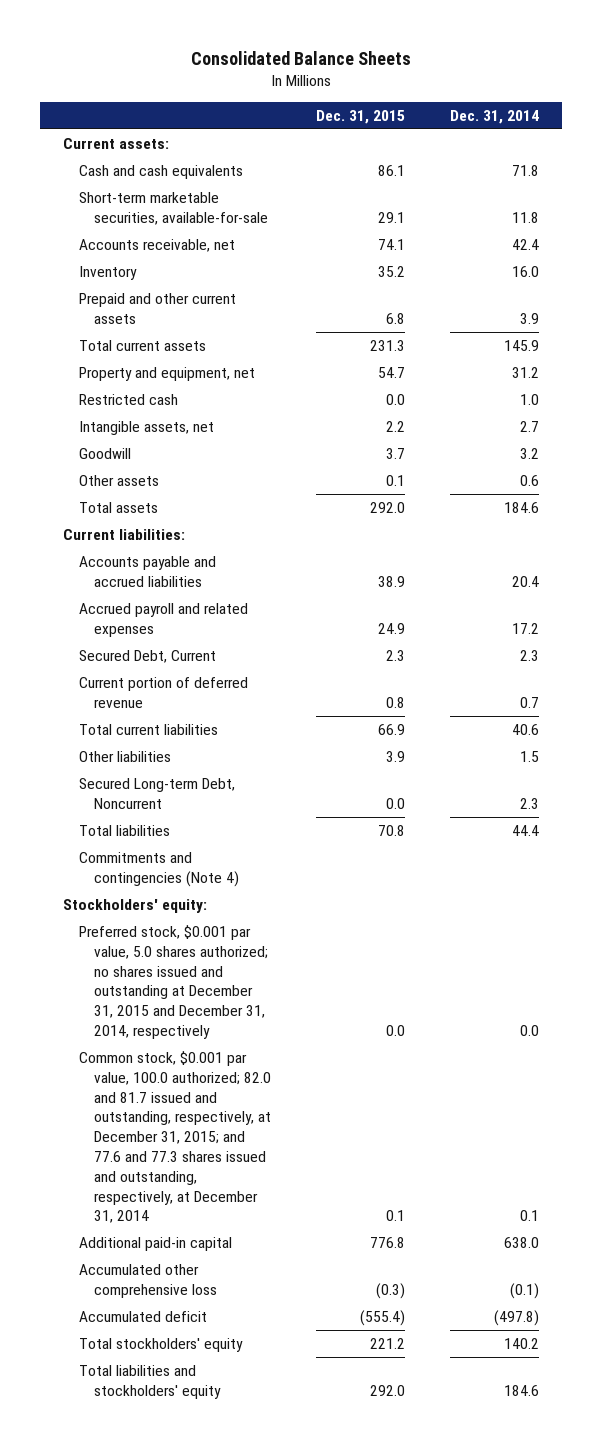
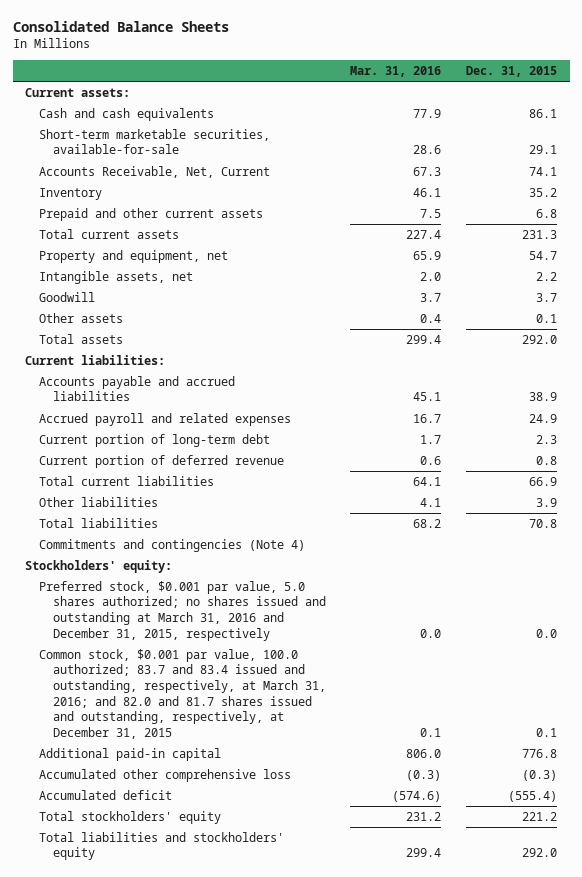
- | Dec. 31, 2015 | Dec. 31, 2014
+ | Mar. 31, 2016 | Dec. 31, 2015
- Accounts receivable, net | 74.1 | 42.4
+ Accounts Receivable, Net, Current | 67.3 | 74.1
- Restricted cash | 0.0 | 1.0
- Secured Debt, Current | 2.3 | 2.3
+ Current portion of long-term debt | 1.7 | 2.3
- Secured Long-term Debt, Noncurrent | 0.0 | 2.3
- Preferred stock, $0.001 par value, 5.0 shares authorized; no shares issued and outstanding at December 31, 2015 and December 31, 2014, respectively | 0.0 | 0.0
- Common stock, $0.001 par value, 100.0 authorized; 82.0 and 81.7 issued and outstanding, respectively, at December 31, 2015; and 77.6 and 77.3 shares issued and outstanding, respectively, at December 31, 2014 | 0.1 | 0.1
+ Preferred stock, $0.001 par value, 5.0 shares authorized; no shares issued and outstanding at March 31, 2016 and December 31, 2015, respectively | 0.0 | 0.0
+ Common stock, $0.001 par value, 100.0 authorized; 83.7 and 83.4 issued and outstanding, respectively, at March 31, 2016; and 82.0 and 81.7 shares issued and outstanding, respectively, at December 31, 2015 | 0.1 | 0.1

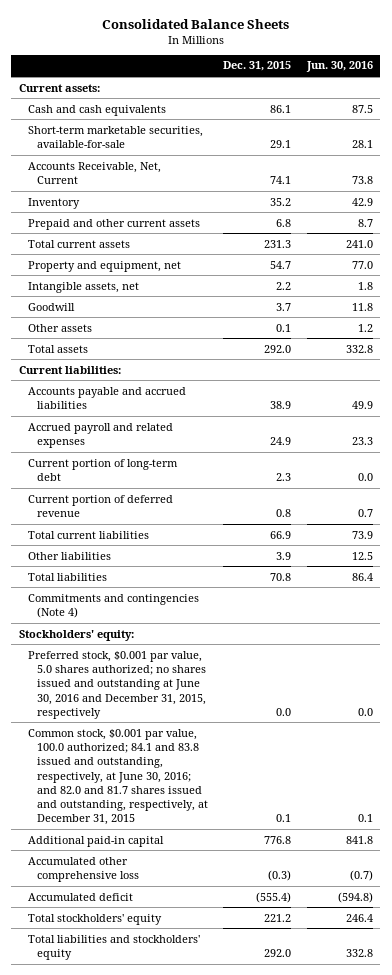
- | Mar. 31, 2016 | Dec. 31, 2015
+ | Dec. 31, 2015 | Jun. 30, 2016
- Preferred stock, $0.001 par value, 5.0 shares authorized; no shares issued and outstanding at March 31, 2016 and December 31, 2015, respectively | 0.0 | 0.0
- Common stock, $0.001 par value, 100.0 authorized; 83.7 and 83.4 issued and outstanding, respectively, at March 31, 2016; and 82.0 and 81.7 shares issued and outstanding, respectively, at December 31, 2015 | 0.1 | 0.1
+ Preferred stock, $0.001 par value, 5.0 shares authorized; no shares issued and outstanding at June 30, 2016 and December 31, 2015, respectively | 0.0 | 0.0
+ Common stock, $0.001 par value, 100.0 authorized; 84.1 and 83.8 issued and outstanding, respectively, at June 30, 2016; and 82.0 and 81.7 shares issued and outstanding, respectively, at December 31, 2015 | 0.1 | 0.1

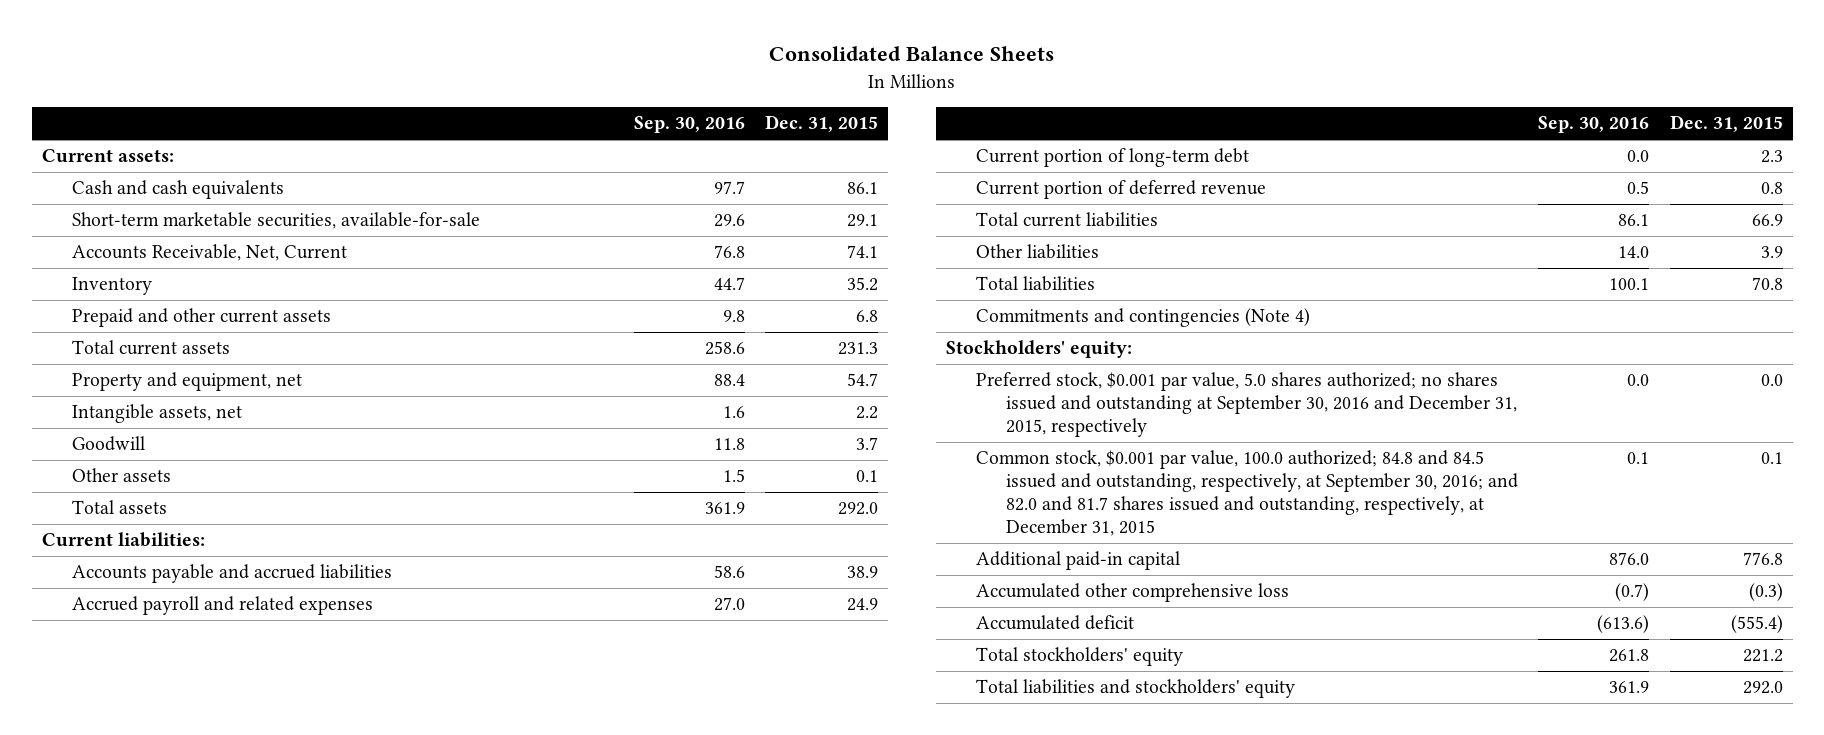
- | Dec. 31, 2015 | Jun. 30, 2016
+ | Sep. 30, 2016 | Dec. 31, 2015
- Preferred stock, $0.001 par value, 5.0 shares authorized; no shares issued and outstanding at June 30, 2016 and December 31, 2015, respectively | 0.0 | 0.0
- Common stock, $0.001 par value, 100.0 authorized; 84.1 and 83.8 issued and outstanding, respectively, at June 30, 2016; and 82.0 and 81.7 shares issued and outstanding, respectively, at December 31, 2015 | 0.1 | 0.1
+ Preferred stock, $0.001 par value, 5.0 shares authorized; no shares issued and outstanding at September 30, 2016 and December 31, 2015, respectively | 0.0 | 0.0
+ Common stock, $0.001 par value, 100.0 authorized; 84.8 and 84.5 issued and outstanding, respectively, at September 30, 2016; and 82.0 and 81.7 shares issued and outstanding, respectively, at December 31, 2015 | 0.1 | 0.1

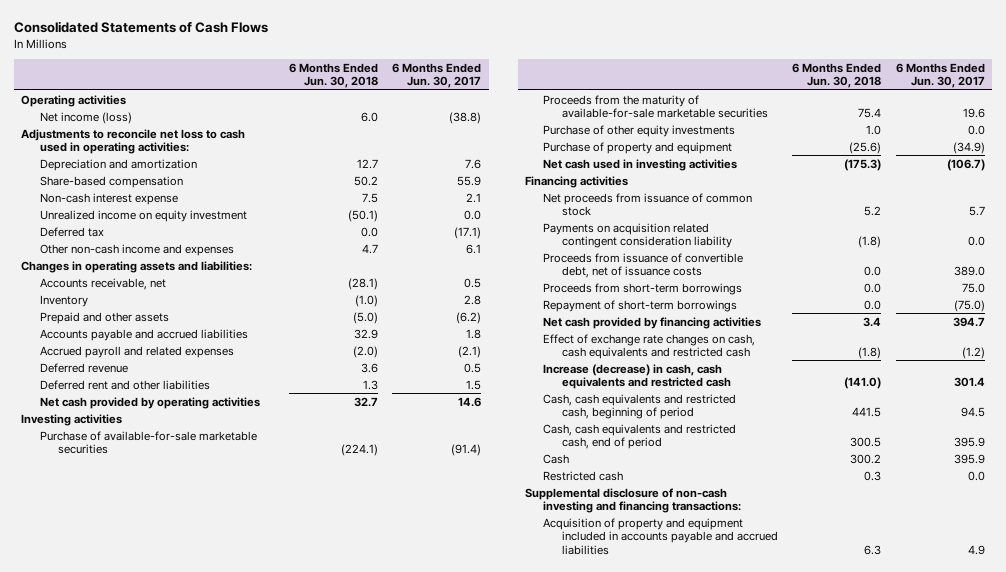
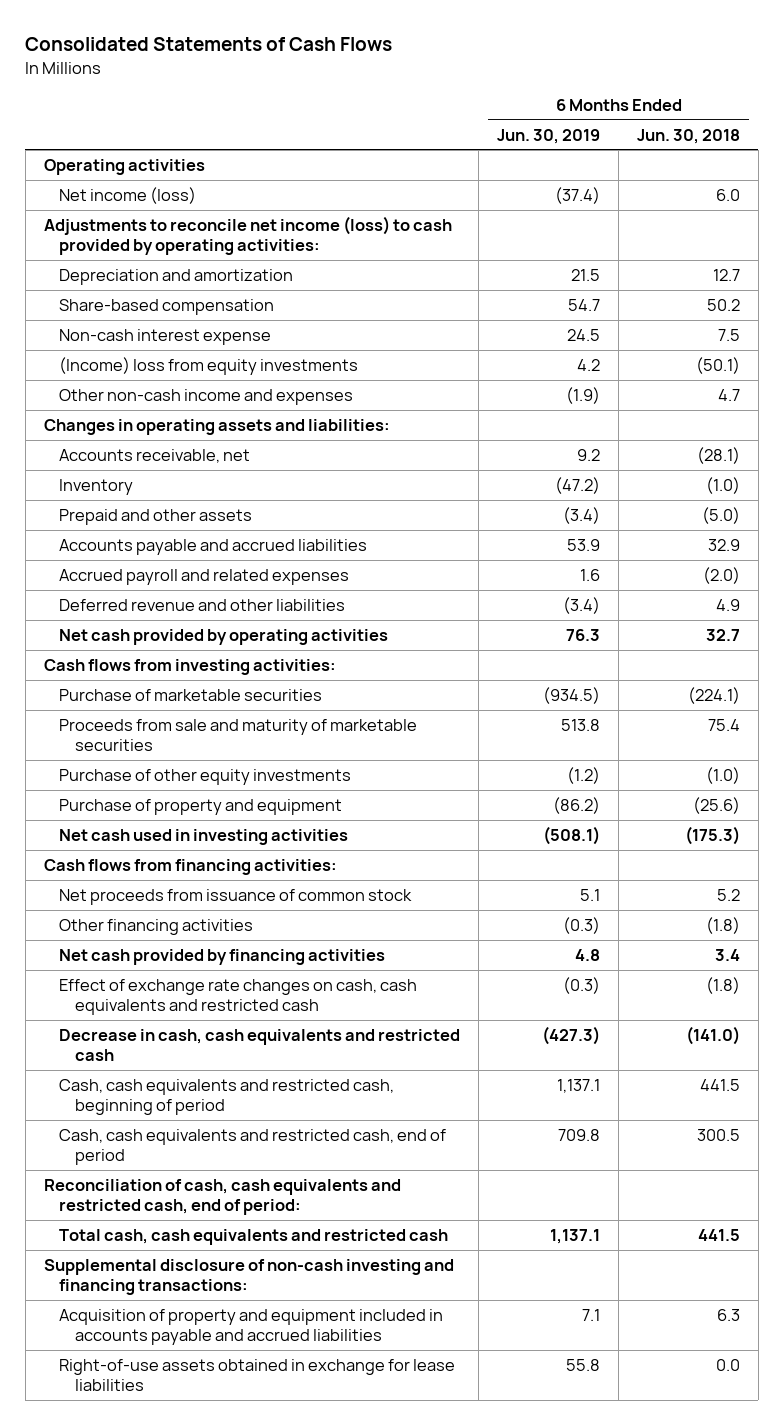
- | 6 Months Ended Jun. 30, 2018 | 6 Months Ended Jun. 30, 2017
+ | 6 Months Ended Jun. 30, 2019 | 6 Months Ended Jun. 30, 2018
- Adjustments to reconcile net loss to cash used in operating activities:
+ Adjustments to reconcile net income (loss) to cash provided by operating activities:
- Unrealized income on equity investment | (50.1) | 0.0
- Deferred tax | 0.0 | (17.1)
+ (Income) loss from equity investments | 4.2 | (50.1)
- Deferred revenue | 3.6 | 0.5
- Deferred rent and other liabilities | 1.3 | 1.5
+ Deferred revenue and other liabilities | (3.4) | 4.9
- Investing activities
- Purchase of available-for-sale marketable securities | (224.1) | (91.4)
- Proceeds from the maturity of available-for-sale marketable securities | 75.4 | 19.6
- Purchase of other equity investments | 1.0 | 0.0
+ Cash flows from investing activities:
+ Purchase of marketable securities | (934.5) | (224.1)
+ Proceeds from sale and maturity of marketable securities | 513.8 | 75.4
+ Purchase of other equity investments | (1.2) | (1.0)
- Financing activities
+ Cash flows from financing activities:
- Payments on acquisition related contingent consideration liability | (1.8) | 0.0
- Proceeds from issuance of convertible debt, net of issuance costs | 0.0 | 389.0
- Proceeds from short-term borrowings | 0.0 | 75.0
- Repayment of short-term borrowings | 0.0 | (75.0)
+ Other financing activities | (0.3) | (1.8)
- Increase (decrease) in cash, cash equivalents and restricted cash | (141.0) | 301.4
+ Decrease in cash, cash equivalents and restricted cash | (427.3) | (141.0)
- Cash | 300.2 | 395.9
- Restricted cash | 0.3 | 0.0
+ Reconciliation of cash, cash equivalents and restricted cash, end of period:
+ Total cash, cash equivalents and restricted cash | 1,137.1 | 441.5
+ Right-of-use assets obtained in exchange for lease liabilities | 55.8 | 0.0

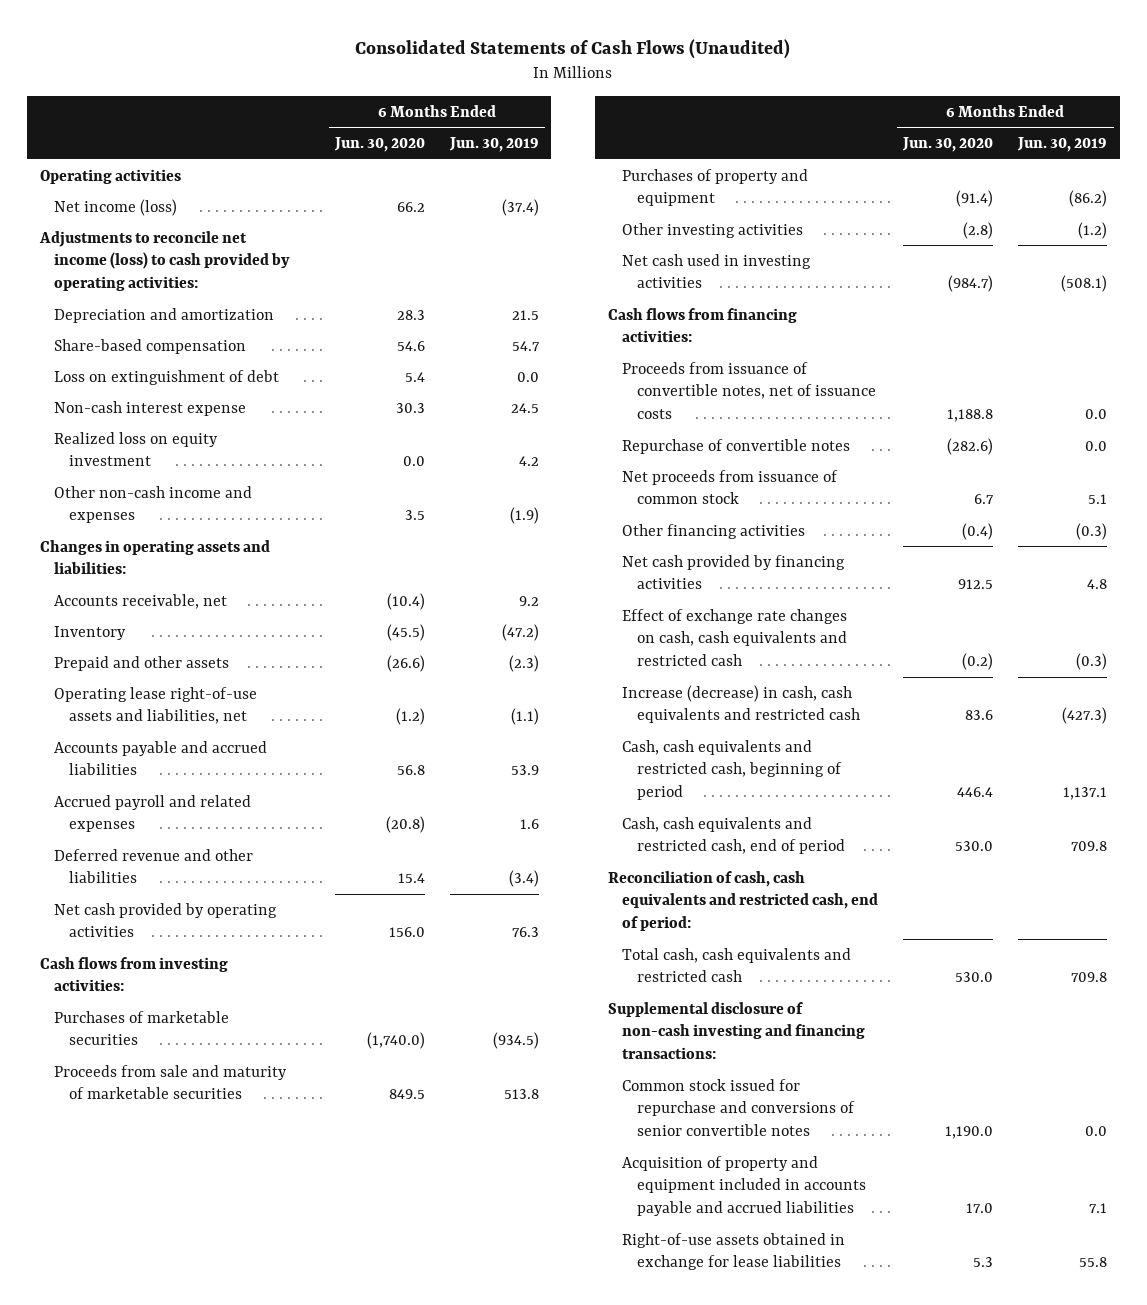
- Consolidated Statements of Cash Flows
+ Consolidated Statements of Cash Flows (Unaudited)
- | 6 Months Ended Jun. 30, 2019 | 6 Months Ended Jun. 30, 2018
+ | 6 Months Ended Jun. 30, 2020 | 6 Months Ended Jun. 30, 2019
+ Loss on extinguishment of debt | 5.4 | 0.0
- (Income) loss from equity investments | 4.2 | (50.1)
+ Realized loss on equity investment | 0.0 | 4.2
- Prepaid and other assets | (3.4) | (5.0)
+ Prepaid and other assets | (26.6) | (2.3)
+ Operating lease right-of-use assets and liabilities, net | (1.2) | (1.1)
- Purchase of marketable securities | (934.5) | (224.1)
+ Purchases of marketable securities | (1,740.0) | (934.5)
- Purchase of other equity investments | (1.2) | (1.0)
- Purchase of property and equipment | (86.2) | (25.6)
+ Purchases of property and equipment | (91.4) | (86.2)
+ Other investing activities | (2.8) | (1.2)
+ Proceeds from issuance of convertible notes, net of issuance costs | 1,188.8 | 0.0
+ Repurchase of convertible notes | (282.6) | 0.0
- Decrease in cash, cash equivalents and restricted cash | (427.3) | (141.0)
+ Increase (decrease) in cash, cash equivalents and restricted cash | 83.6 | (427.3)
- Total cash, cash equivalents and restricted cash | 1,137.1 | 441.5
+ Total cash, cash equivalents and restricted cash | 530.0 | 709.8
+ Common stock issued for repurchase and conversions of senior convertible notes | 1,190.0 | 0.0

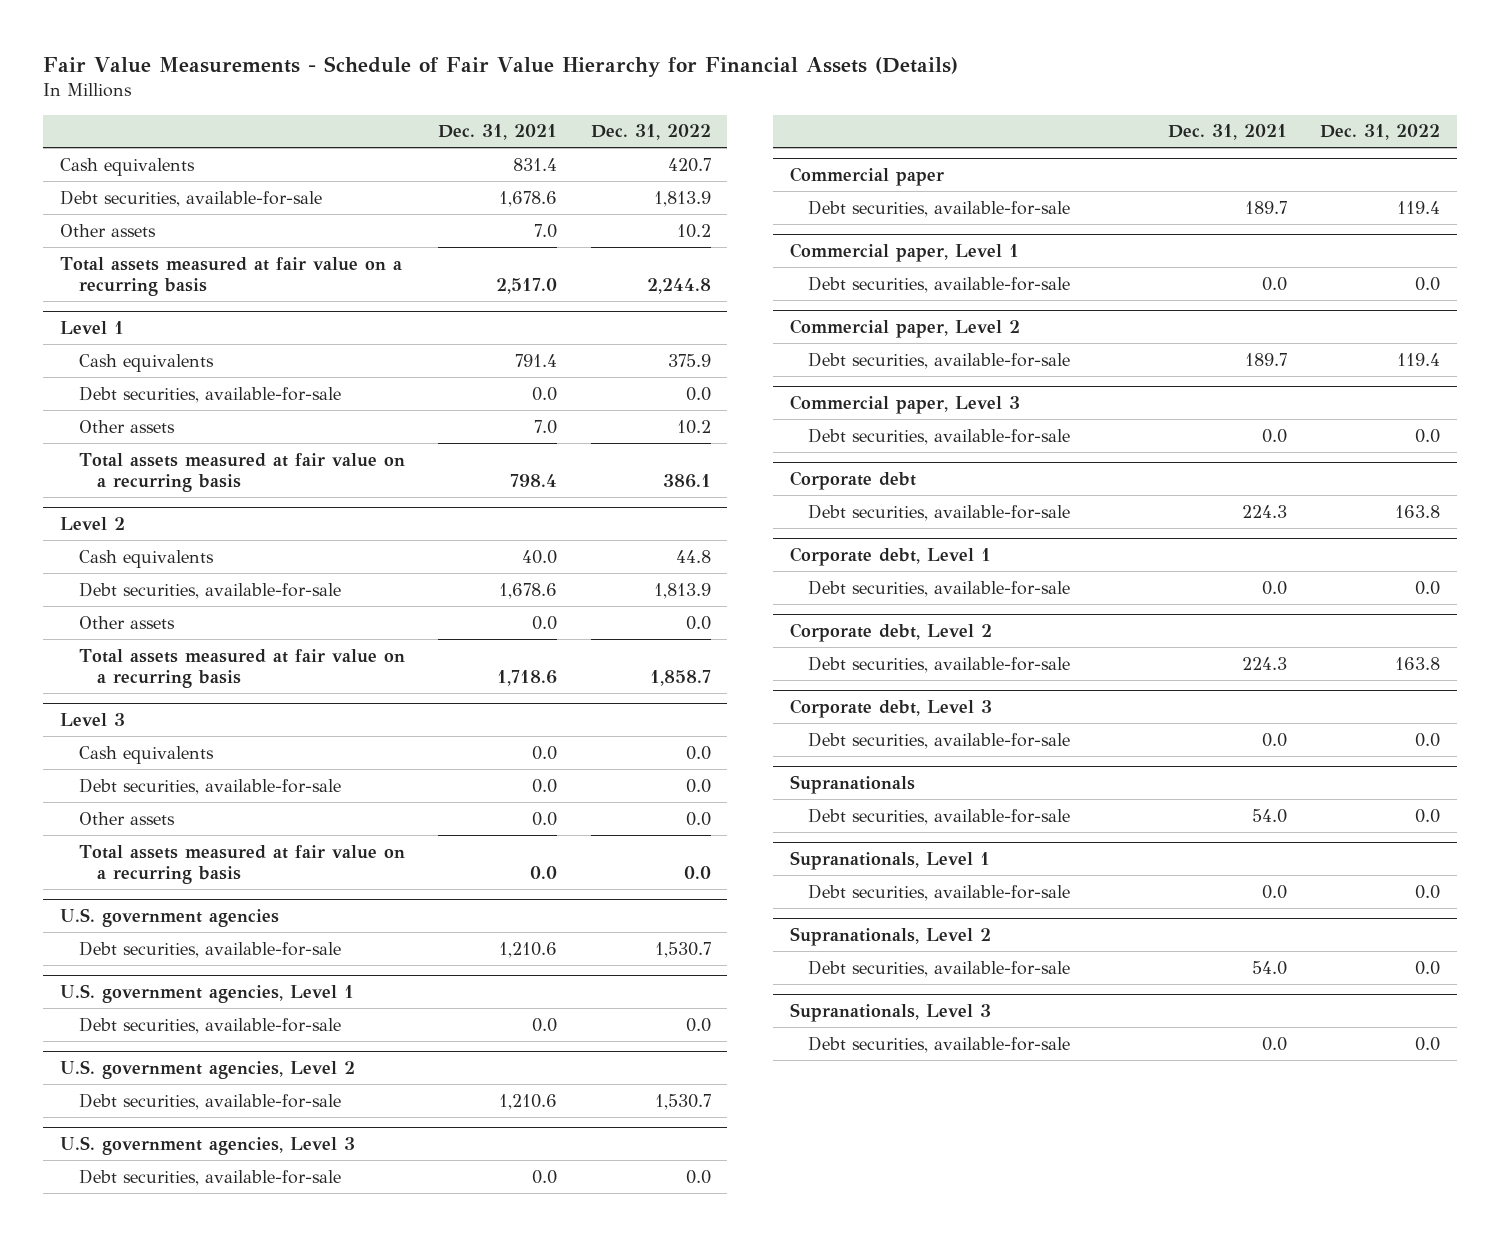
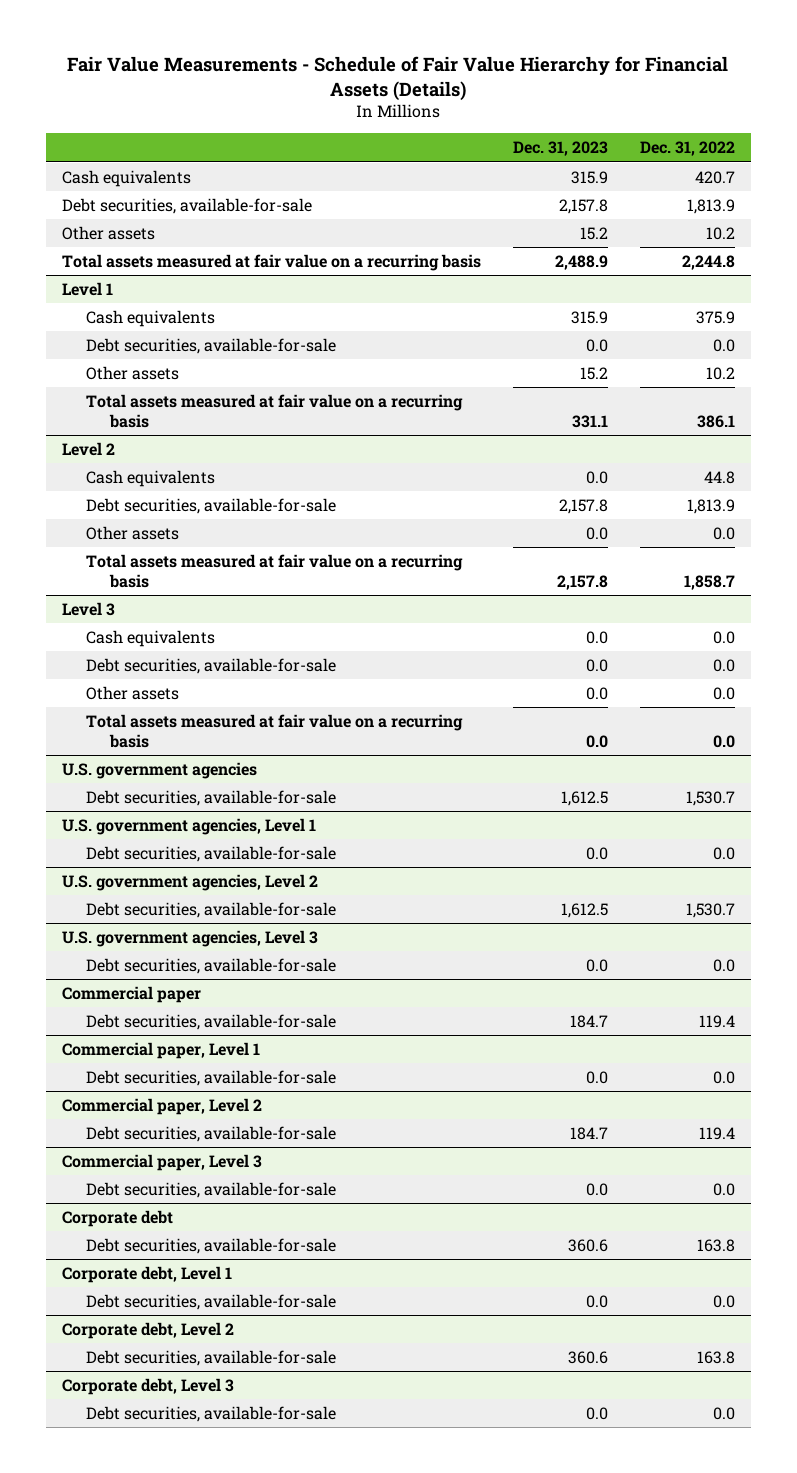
- | Dec. 31, 2021 | Dec. 31, 2022
+ | Dec. 31, 2023 | Dec. 31, 2022
- Supranationals
- Debt securities, available-for-sale | 54.0 | 0.0
- Supranationals, Level 1
- Debt securities, available-for-sale | 0.0 | 0.0
- Supranationals, Level 2
- Debt securities, available-for-sale | 54.0 | 0.0
- Supranationals, Level 3
- Debt securities, available-for-sale | 0.0 | 0.0

